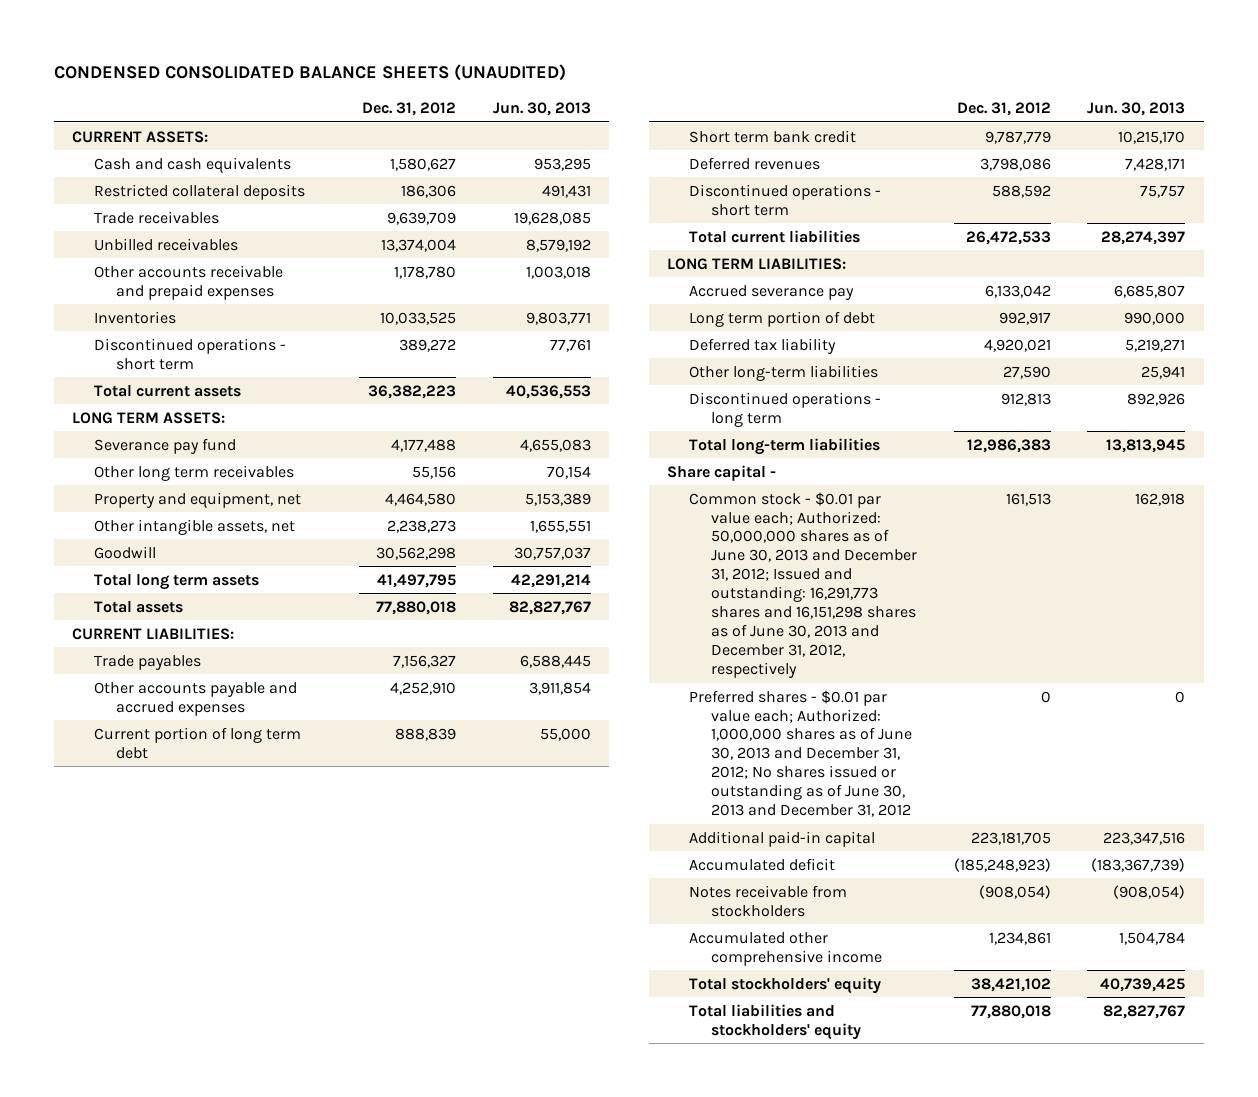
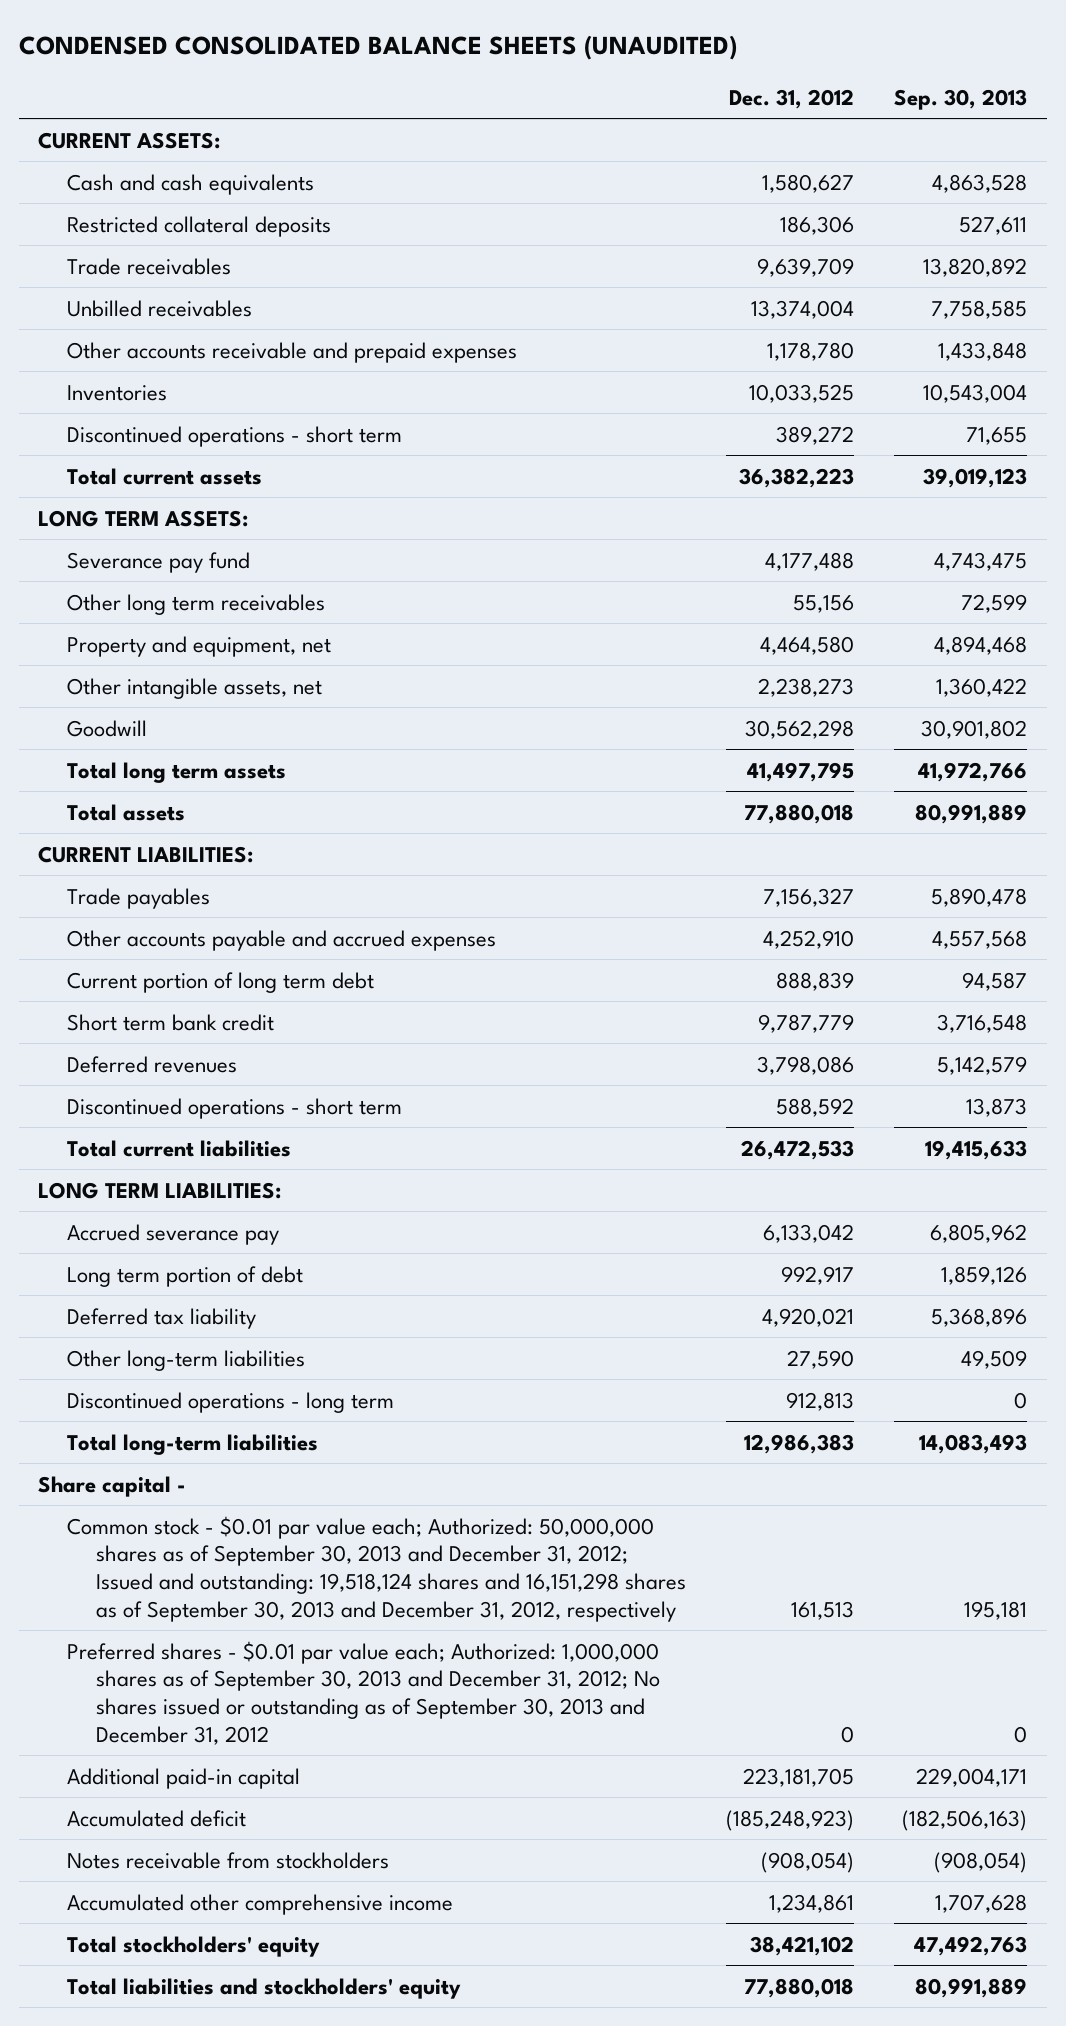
- | Dec. 31, 2012 | Jun. 30, 2013
+ | Dec. 31, 2012 | Sep. 30, 2013
- Common stock - $0.01 par value each; Authorized: 50,000,000 shares as of June 30, 2013 and December 31, 2012; Issued and outstanding: 16,291,773 shares and 16,151,298 shares as of June 30, 2013 and December 31, 2012, respectively | 161,513 | 162,918
- Preferred shares - $0.01 par value each; Authorized: 1,000,000 shares as of June 30, 2013 and December 31, 2012; No shares issued or outstanding as of June 30, 2013 and December 31, 2012 | 0 | 0
+ Common stock - $0.01 par value each; Authorized: 50,000,000 shares as of September 30, 2013 and December 31, 2012; Issued and outstanding: 19,518,124 shares and 16,151,298 shares as of September 30, 2013 and December 31, 2012, respectively | 161,513 | 195,181
+ Preferred shares - $0.01 par value each; Authorized: 1,000,000 shares as of September 30, 2013 and December 31, 2012; No shares issued or outstanding as of September 30, 2013 and December 31, 2012 | 0 | 0

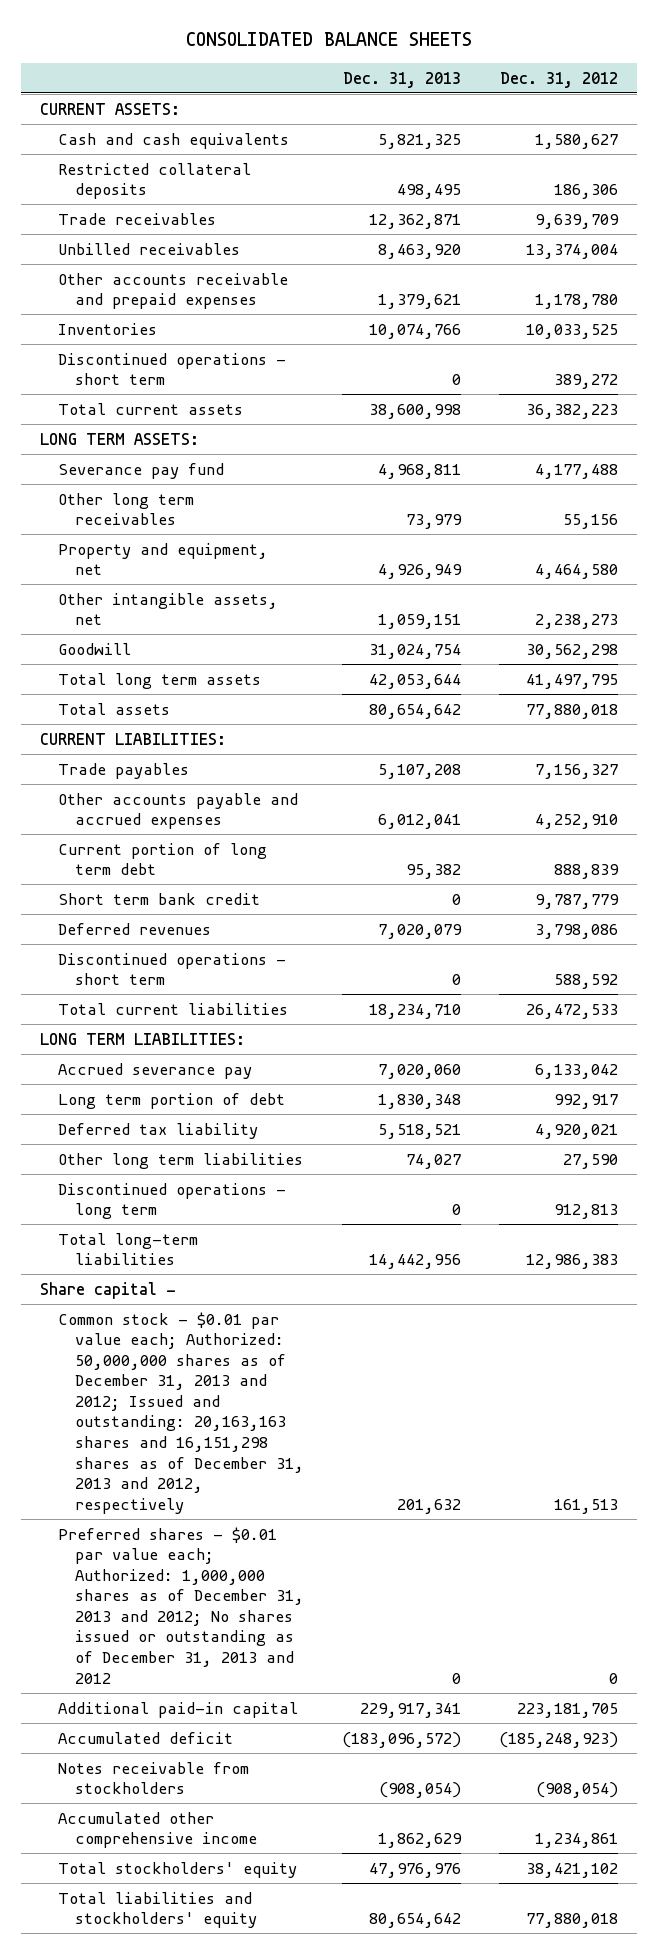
- CONDENSED CONSOLIDATED BALANCE SHEETS (UNAUDITED)
+ CONSOLIDATED BALANCE SHEETS
- | Dec. 31, 2012 | Sep. 30, 2013
+ | Dec. 31, 2013 | Dec. 31, 2012
- Other long-term liabilities | 27,590 | 49,509
+ Other long term liabilities | 74,027 | 27,590
- Common stock - $0.01 par value each; Authorized: 50,000,000 shares as of September 30, 2013 and December 31, 2012; Issued and outstanding: 19,518,124 shares and 16,151,298 shares as of September 30, 2013 and December 31, 2012, respectively | 161,513 | 195,181
- Preferred shares - $0.01 par value each; Authorized: 1,000,000 shares as of September 30, 2013 and December 31, 2012; No shares issued or outstanding as of September 30, 2013 and December 31, 2012 | 0 | 0
+ Common stock - $0.01 par value each; Authorized: 50,000,000 shares as of December 31, 2013 and 2012; Issued and outstanding: 20,163,163 shares and 16,151,298 shares as of December 31, 2013 and 2012, respectively | 201,632 | 161,513
+ Preferred shares - $0.01 par value each; Authorized: 1,000,000 shares as of December 31, 2013 and 2012; No shares issued or outstanding as of December 31, 2013 and 2012 | 0 | 0

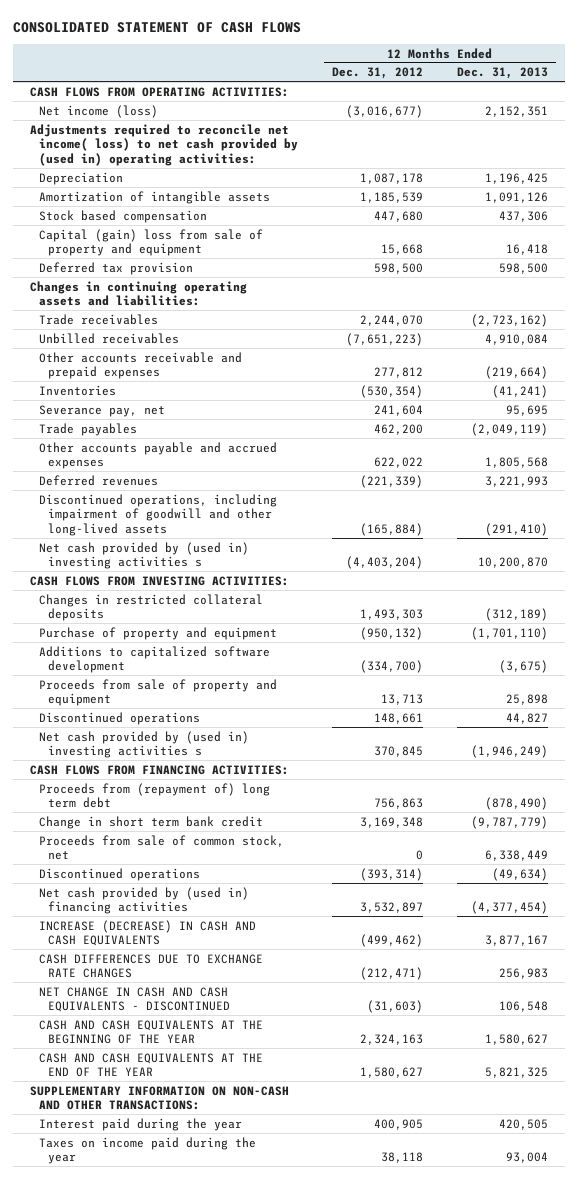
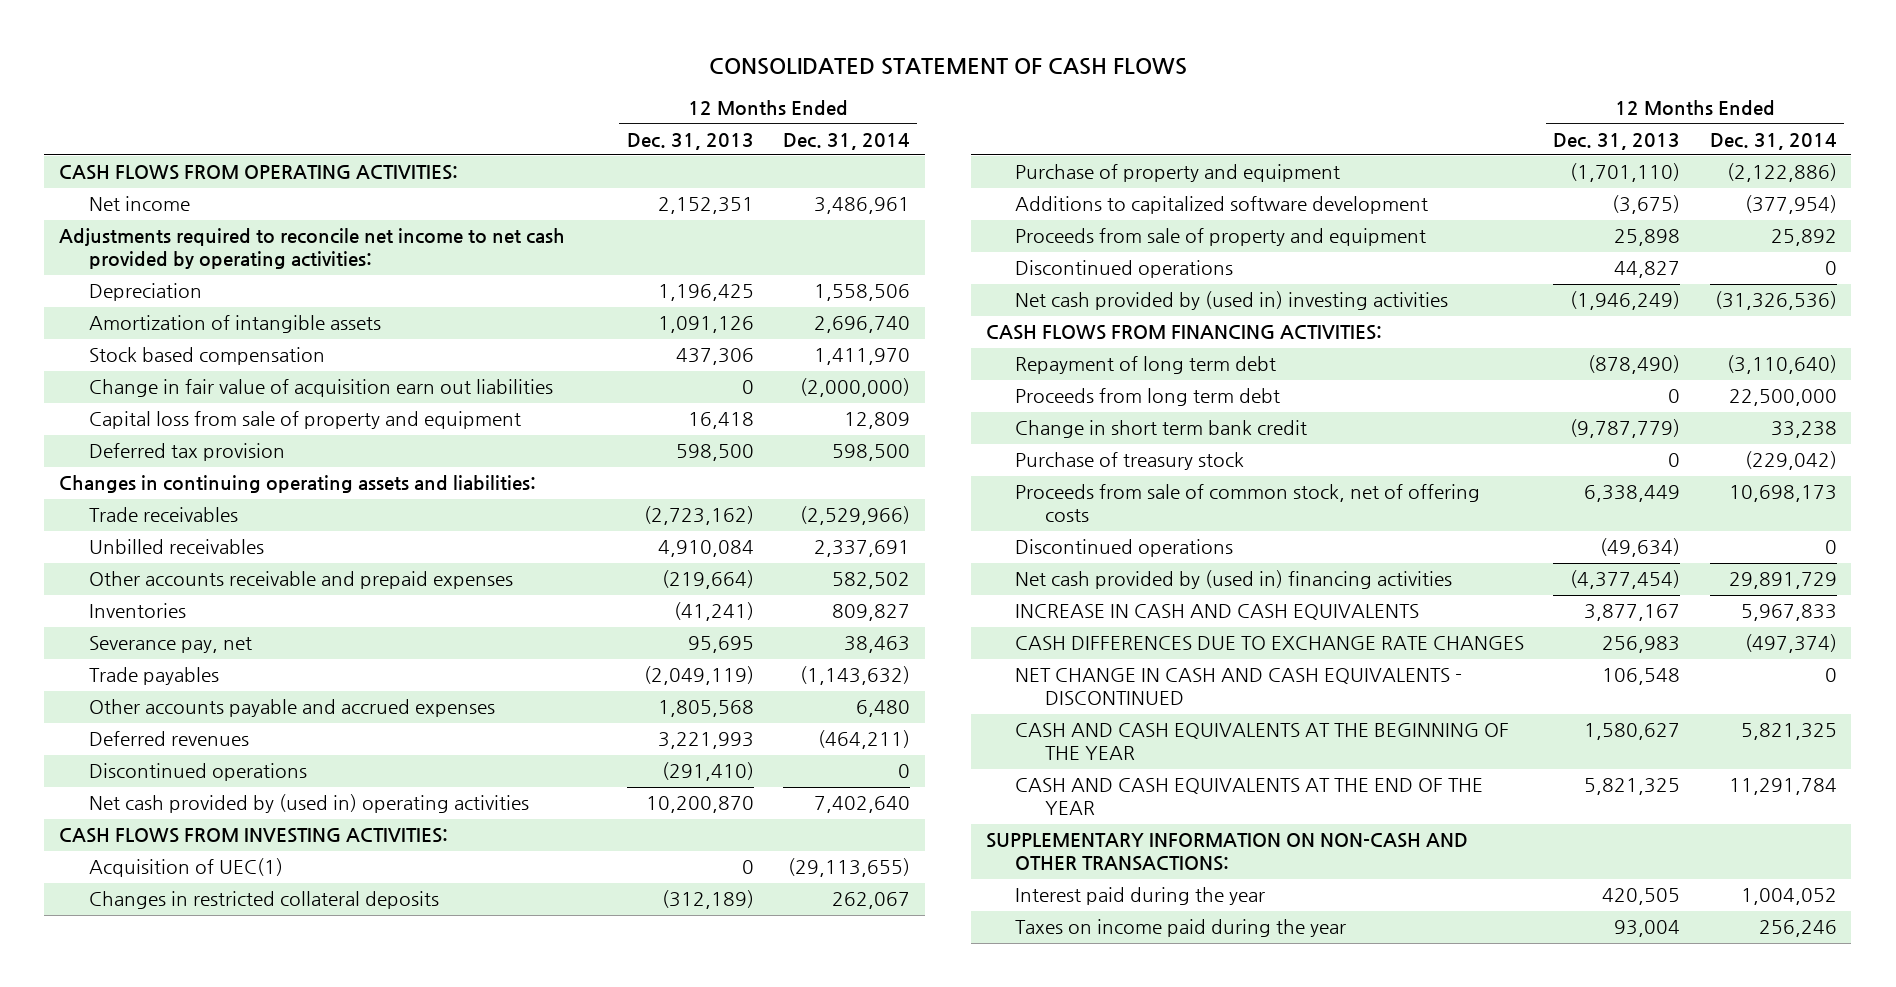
- | 12 Months Ended Dec. 31, 2012 | 12 Months Ended Dec. 31, 2013
+ | 12 Months Ended Dec. 31, 2013 | 12 Months Ended Dec. 31, 2014
- Net income (loss) | (3,016,677) | 2,152,351
- Adjustments required to reconcile net income( loss) to net cash provided by (used in) operating activities:
+ Net income | 2,152,351 | 3,486,961
+ Adjustments required to reconcile net income to net cash provided by operating activities:
- Capital (gain) loss from sale of property and equipment | 15,668 | 16,418
+ Change in fair value of acquisition earn out liabilities | 0 | (2,000,000)
+ Capital loss from sale of property and equipment | 16,418 | 12,809
- Discontinued operations, including impairment of goodwill and other long-lived assets | (165,884) | (291,410)
- Net cash provided by (used in) investing activities s | (4,403,204) | 10,200,870
+ Discontinued operations | (291,410) | 0
+ Net cash provided by (used in) operating activities | 10,200,870 | 7,402,640
+ Acquisition of UEC(1) | 0 | (29,113,655)
- Net cash provided by (used in) investing activities s | 370,845 | (1,946,249)
+ Net cash provided by (used in) investing activities | (1,946,249) | (31,326,536)
- Proceeds from (repayment of) long term debt | 756,863 | (878,490)
+ Repayment of long term debt | (878,490) | (3,110,640)
+ Proceeds from long term debt | 0 | 22,500,000
- Proceeds from sale of common stock, net | 0 | 6,338,449
+ Purchase of treasury stock | 0 | (229,042)
+ Proceeds from sale of common stock, net of offering costs | 6,338,449 | 10,698,173
- INCREASE (DECREASE) IN CASH AND CASH EQUIVALENTS | (499,462) | 3,877,167
+ INCREASE IN CASH AND CASH EQUIVALENTS | 3,877,167 | 5,967,833

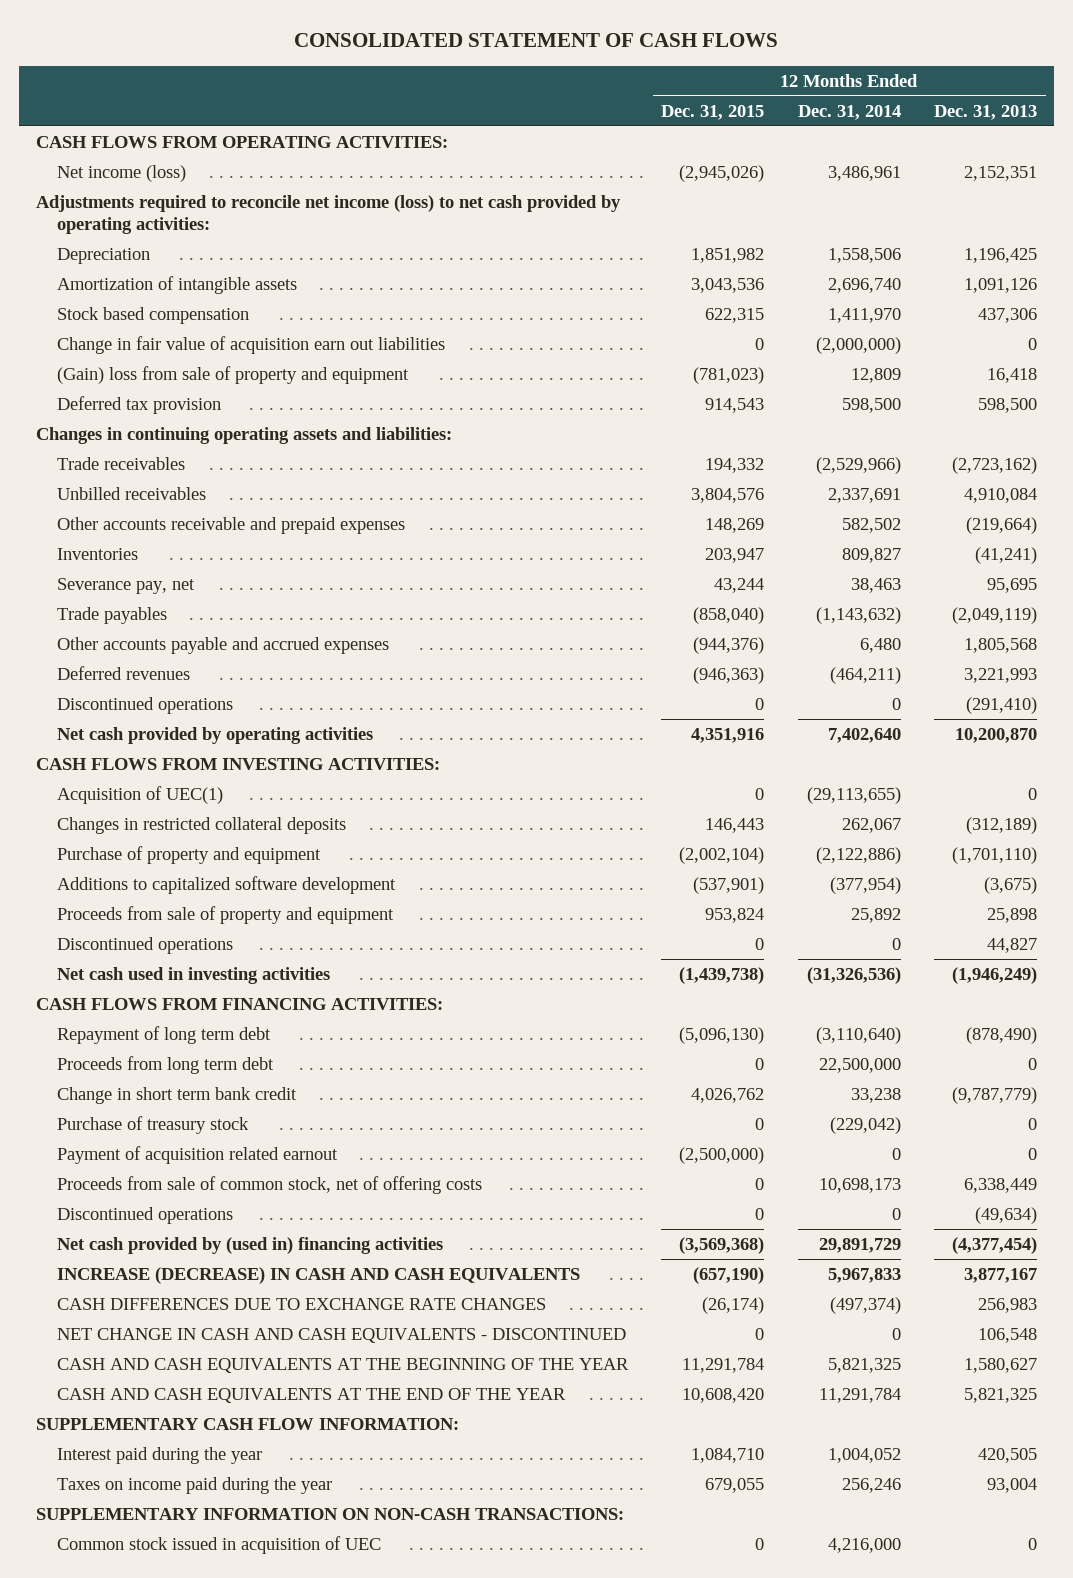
- | 12 Months Ended Dec. 31, 2013 | 12 Months Ended Dec. 31, 2014
+ | 12 Months Ended Dec. 31, 2015 | 12 Months Ended Dec. 31, 2014 | 12 Months Ended Dec. 31, 2013
- Net income | 2,152,351 | 3,486,961
- Adjustments required to reconcile net income to net cash provided by operating activities:
+ Net income (loss) | (2,945,026) | 3,486,961 | 2,152,351
+ Adjustments required to reconcile net income (loss) to net cash provided by operating activities:
- Capital loss from sale of property and equipment | 16,418 | 12,809
+ (Gain) loss from sale of property and equipment | (781,023) | 12,809 | 16,418
- Net cash provided by (used in) operating activities | 10,200,870 | 7,402,640
+ Net cash provided by operating activities | 4,351,916 | 7,402,640 | 10,200,870
- Net cash provided by (used in) investing activities | (1,946,249) | (31,326,536)
+ Net cash used in investing activities | (1,439,738) | (31,326,536) | (1,946,249)
+ Payment of acquisition related earnout | (2,500,000) | 0 | 0
- INCREASE IN CASH AND CASH EQUIVALENTS | 3,877,167 | 5,967,833
+ INCREASE (DECREASE) IN CASH AND CASH EQUIVALENTS | (657,190) | 5,967,833 | 3,877,167
- SUPPLEMENTARY INFORMATION ON NON-CASH AND OTHER TRANSACTIONS:
+ SUPPLEMENTARY CASH FLOW INFORMATION:
+ SUPPLEMENTARY INFORMATION ON NON-CASH TRANSACTIONS:
+ Common stock issued in acquisition of UEC | 0 | 4,216,000 | 0

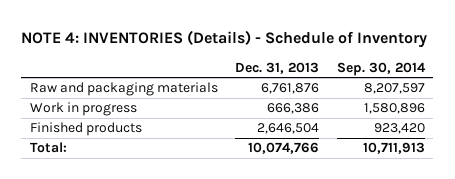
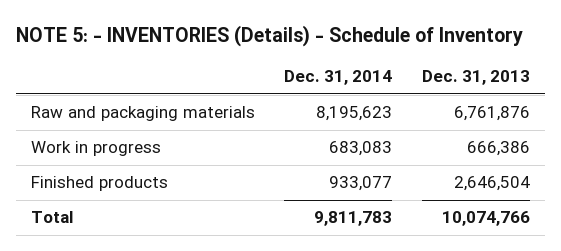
- NOTE 4: INVENTORIES (Details) - Schedule of Inventory
+ NOTE 5: - INVENTORIES (Details) - Schedule of Inventory
- | Dec. 31, 2013 | Sep. 30, 2014
+ | Dec. 31, 2014 | Dec. 31, 2013
- Total: | 10,074,766 | 10,711,913
+ Total | 9,811,783 | 10,074,766

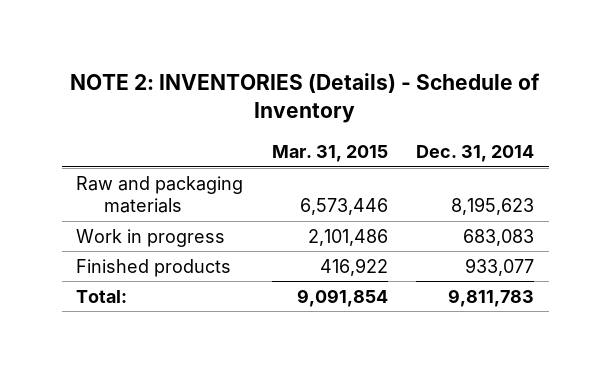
- NOTE 5: - INVENTORIES (Details) - Schedule of Inventory
+ NOTE 2: INVENTORIES (Details) - Schedule of Inventory
- | Dec. 31, 2014 | Dec. 31, 2013
+ | Mar. 31, 2015 | Dec. 31, 2014
- Total | 9,811,783 | 10,074,766
+ Total: | 9,091,854 | 9,811,783

